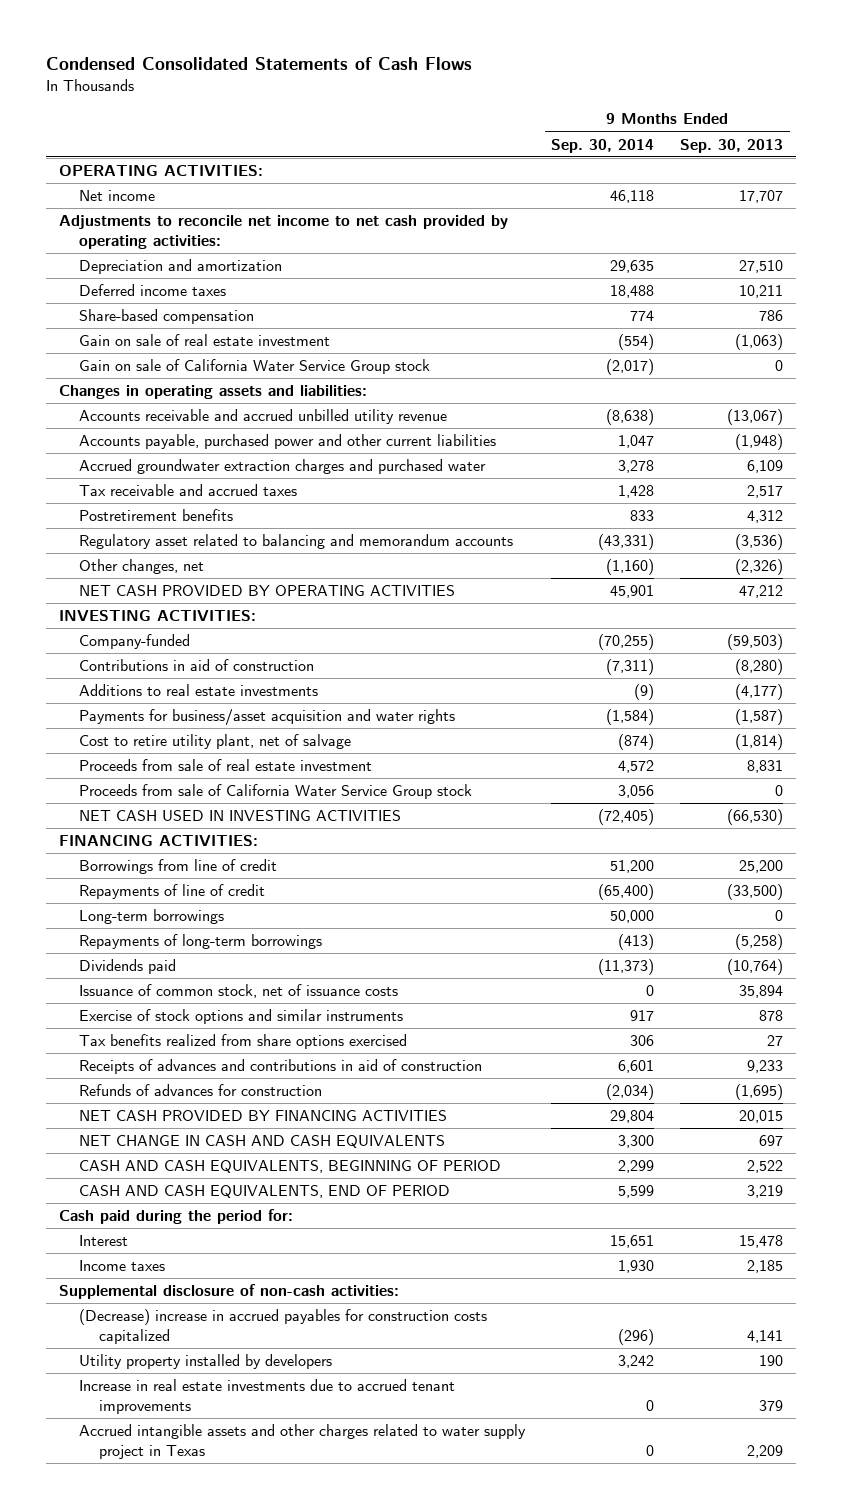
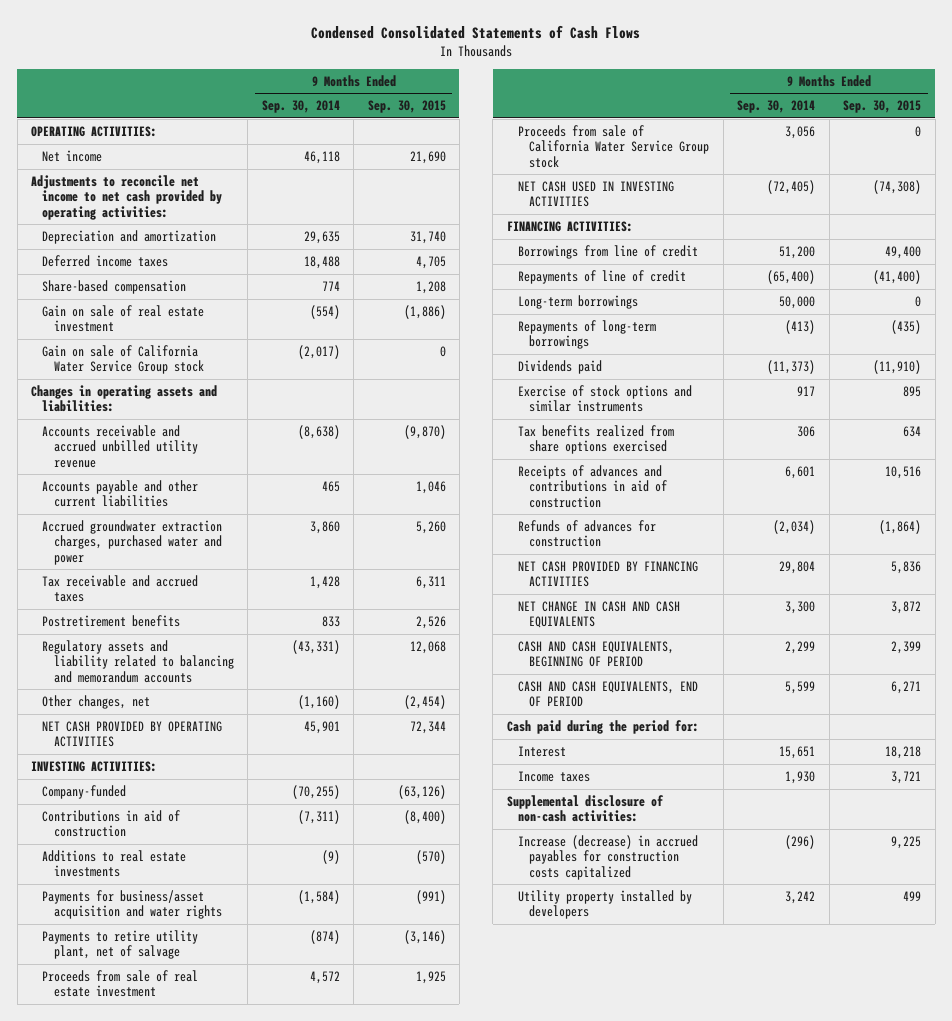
- | 9 Months Ended Sep. 30, 2014 | 9 Months Ended Sep. 30, 2013
+ | 9 Months Ended Sep. 30, 2014 | 9 Months Ended Sep. 30, 2015
- Accounts payable, purchased power and other current liabilities | 1,047 | (1,948)
- Accrued groundwater extraction charges and purchased water | 3,278 | 6,109
+ Accounts payable and other current liabilities | 465 | 1,046
+ Accrued groundwater extraction charges, purchased water and power | 3,860 | 5,260
- Regulatory asset related to balancing and memorandum accounts | (43,331) | (3,536)
+ Regulatory assets and liability related to balancing and memorandum accounts | (43,331) | 12,068
- Cost to retire utility plant, net of salvage | (874) | (1,814)
+ Payments to retire utility plant, net of salvage | (874) | (3,146)
- Issuance of common stock, net of issuance costs | 0 | 35,894
- (Decrease) increase in accrued payables for construction costs capitalized | (296) | 4,141
+ Increase (decrease) in accrued payables for construction costs capitalized | (296) | 9,225
- Increase in real estate investments due to accrued tenant improvements | 0 | 379
- Accrued intangible assets and other charges related to water supply project in Texas | 0 | 2,209

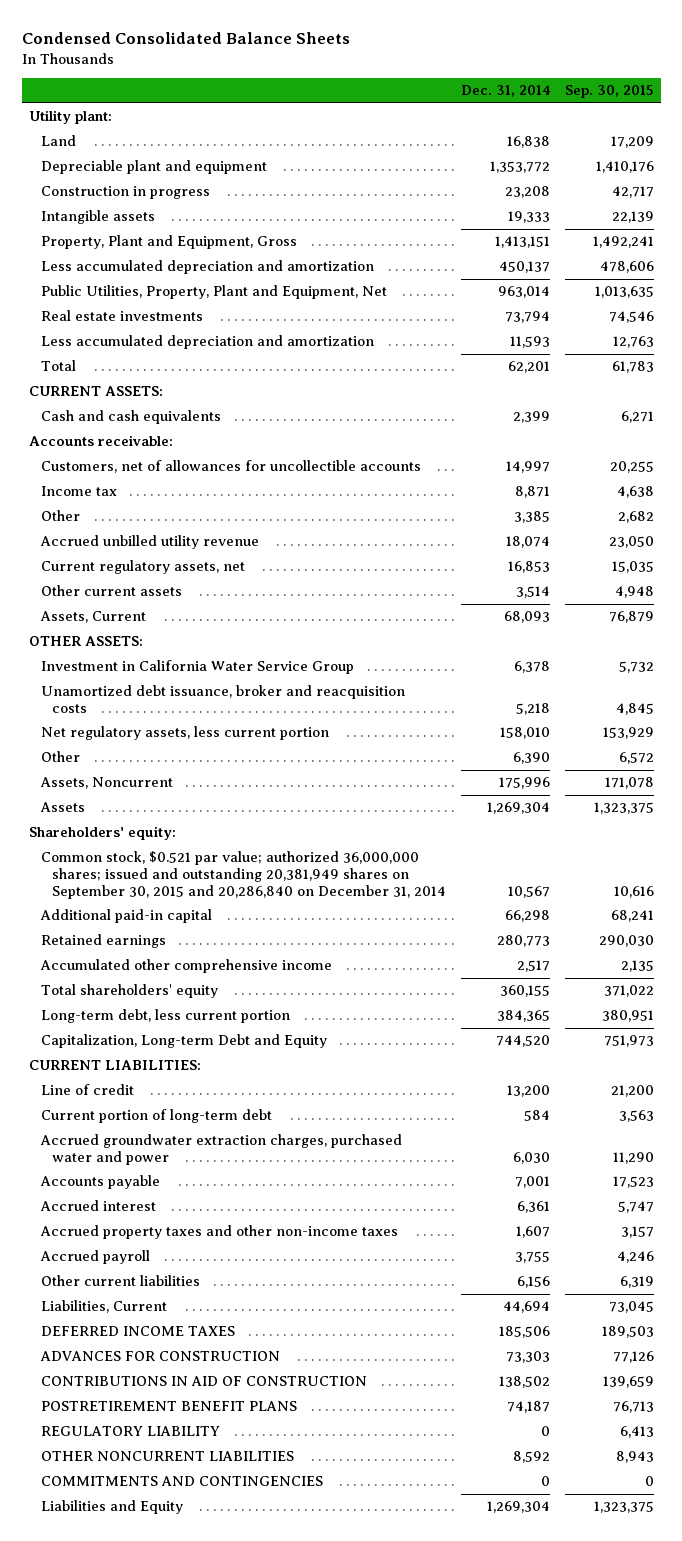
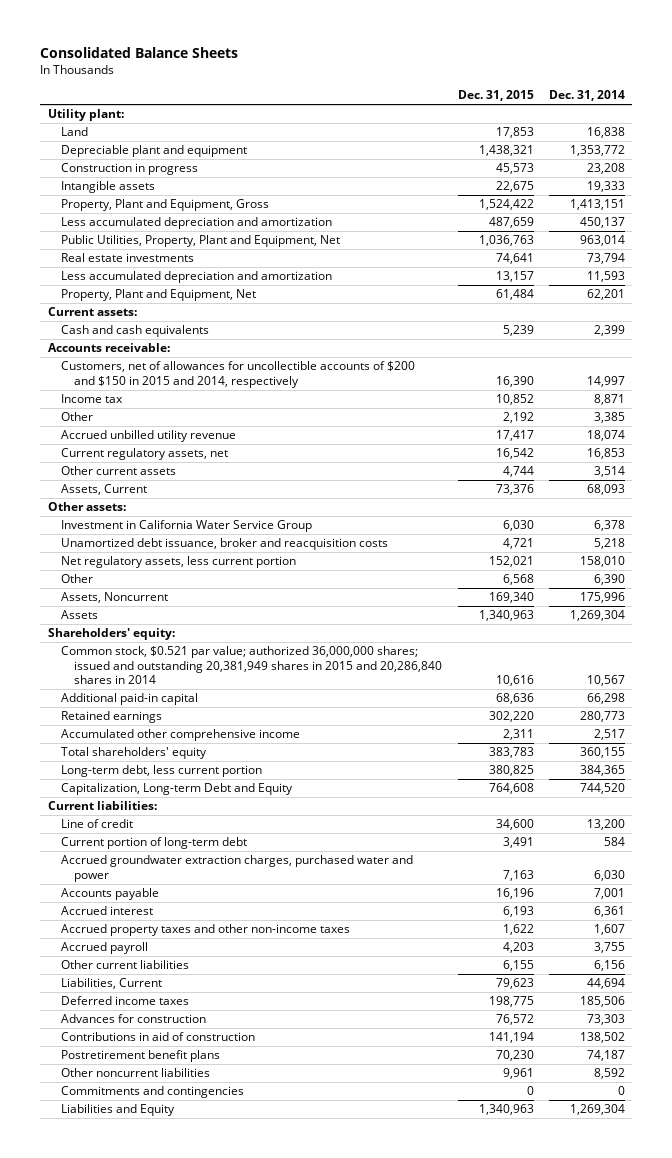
- Condensed Consolidated Balance Sheets
+ Consolidated Balance Sheets
- | Dec. 31, 2014 | Sep. 30, 2015
+ | Dec. 31, 2015 | Dec. 31, 2014
- Total | 62,201 | 61,783
- CURRENT ASSETS:
+ Property, Plant and Equipment, Net | 61,484 | 62,201
+ Current assets:
- Customers, net of allowances for uncollectible accounts | 14,997 | 20,255
+ Customers, net of allowances for uncollectible accounts of $200 and $150 in 2015 and 2014, respectively | 16,390 | 14,997
- OTHER ASSETS:
+ Other assets:
- Common stock, $0.521 par value; authorized 36,000,000 shares; issued and outstanding 20,381,949 shares on September 30, 2015 and 20,286,840 on December 31, 2014 | 10,567 | 10,616
+ Common stock, $0.521 par value; authorized 36,000,000 shares; issued and outstanding 20,381,949 shares in 2015 and 20,286,840 shares in 2014 | 10,616 | 10,567
- CURRENT LIABILITIES:
+ Current liabilities:
- DEFERRED INCOME TAXES | 185,506 | 189,503
- ADVANCES FOR CONSTRUCTION | 73,303 | 77,126
- CONTRIBUTIONS IN AID OF CONSTRUCTION | 138,502 | 139,659
- POSTRETIREMENT BENEFIT PLANS | 74,187 | 76,713
- REGULATORY LIABILITY | 0 | 6,413
- OTHER NONCURRENT LIABILITIES | 8,592 | 8,943
- COMMITMENTS AND CONTINGENCIES | 0 | 0
+ Deferred income taxes | 198,775 | 185,506
+ Advances for construction | 76,572 | 73,303
+ Contributions in aid of construction | 141,194 | 138,502
+ Postretirement benefit plans | 70,230 | 74,187
+ Other noncurrent liabilities | 9,961 | 8,592
+ Commitments and contingencies | 0 | 0

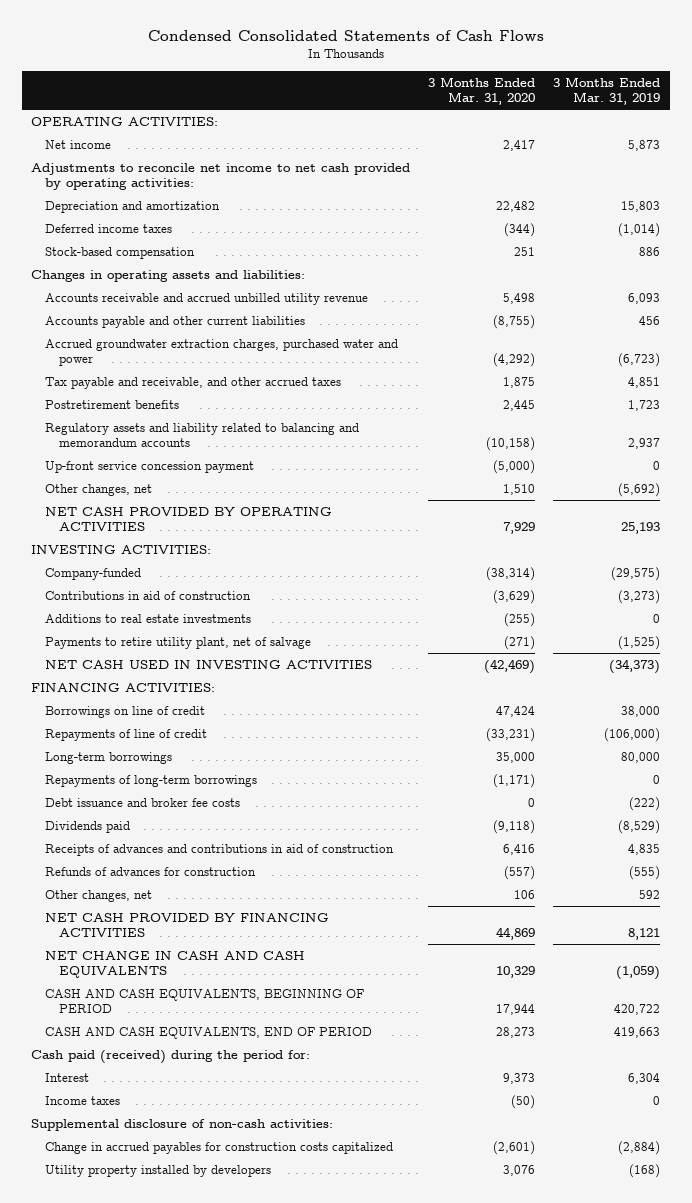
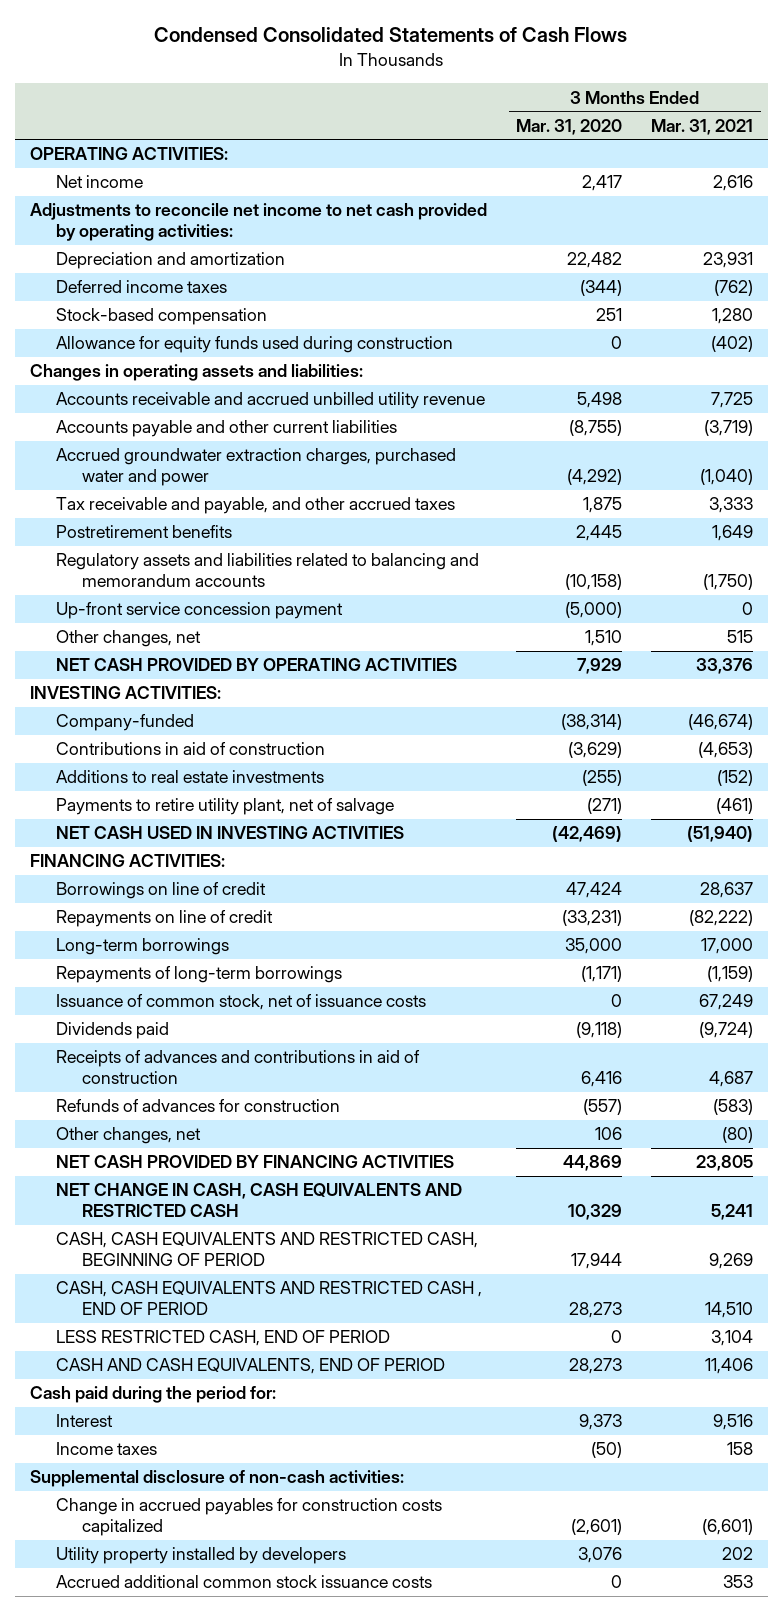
- | 3 Months Ended Mar. 31, 2020 | 3 Months Ended Mar. 31, 2019
+ | 3 Months Ended Mar. 31, 2020 | 3 Months Ended Mar. 31, 2021
+ Allowance for equity funds used during construction | 0 | (402)
- Tax payable and receivable, and other accrued taxes | 1,875 | 4,851
+ Tax receivable and payable, and other accrued taxes | 1,875 | 3,333
- Regulatory assets and liability related to balancing and memorandum accounts | (10,158) | 2,937
+ Regulatory assets and liabilities related to balancing and memorandum accounts | (10,158) | (1,750)
- Repayments of line of credit | (33,231) | (106,000)
+ Repayments on line of credit | (33,231) | (82,222)
- Debt issuance and broker fee costs | 0 | (222)
+ Issuance of common stock, net of issuance costs | 0 | 67,249
- NET CHANGE IN CASH AND CASH EQUIVALENTS | 10,329 | (1,059)
- CASH AND CASH EQUIVALENTS, BEGINNING OF PERIOD | 17,944 | 420,722
+ NET CHANGE IN CASH, CASH EQUIVALENTS AND RESTRICTED CASH | 10,329 | 5,241
+ CASH, CASH EQUIVALENTS AND RESTRICTED CASH, BEGINNING OF PERIOD | 17,944 | 9,269
+ CASH, CASH EQUIVALENTS AND RESTRICTED CASH , END OF PERIOD | 28,273 | 14,510
+ LESS RESTRICTED CASH, END OF PERIOD | 0 | 3,104
- Cash paid (received) during the period for:
+ Cash paid during the period for:
+ Accrued additional common stock issuance costs | 0 | 353

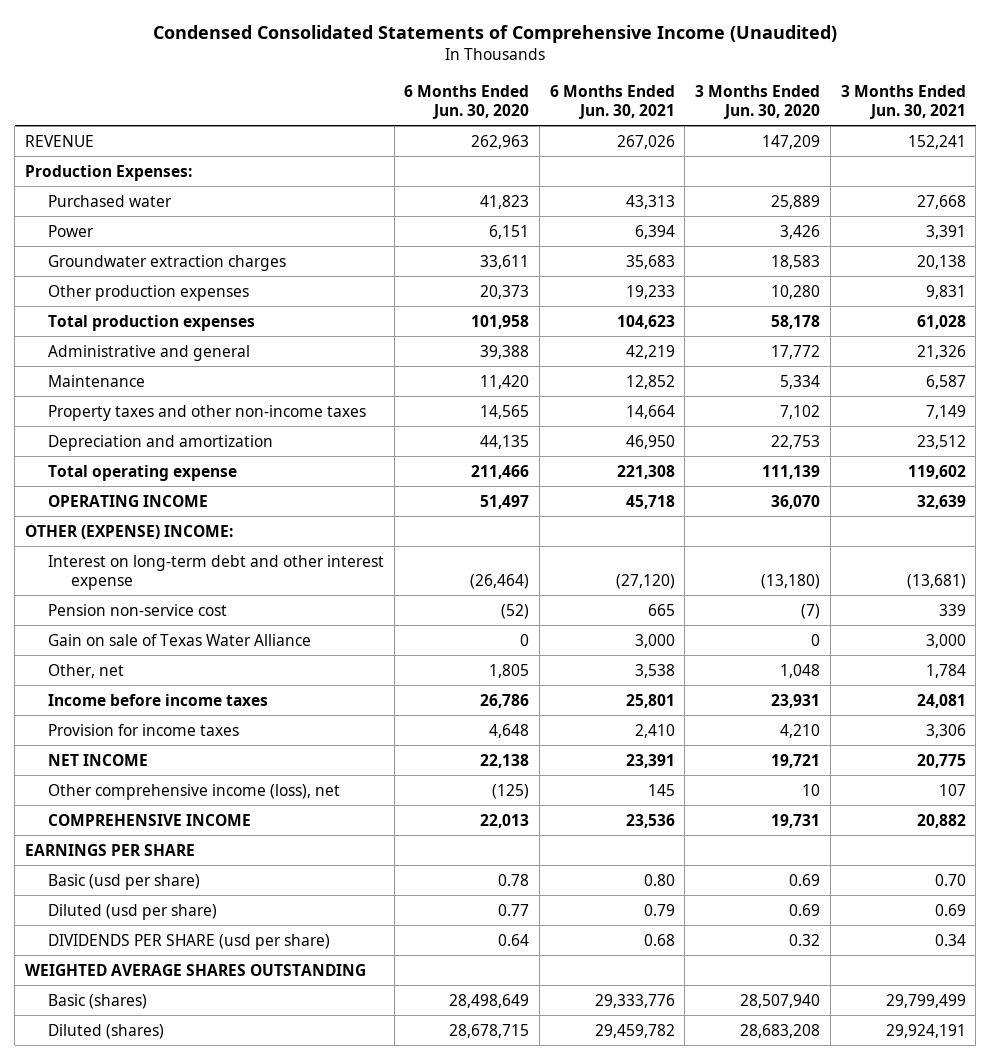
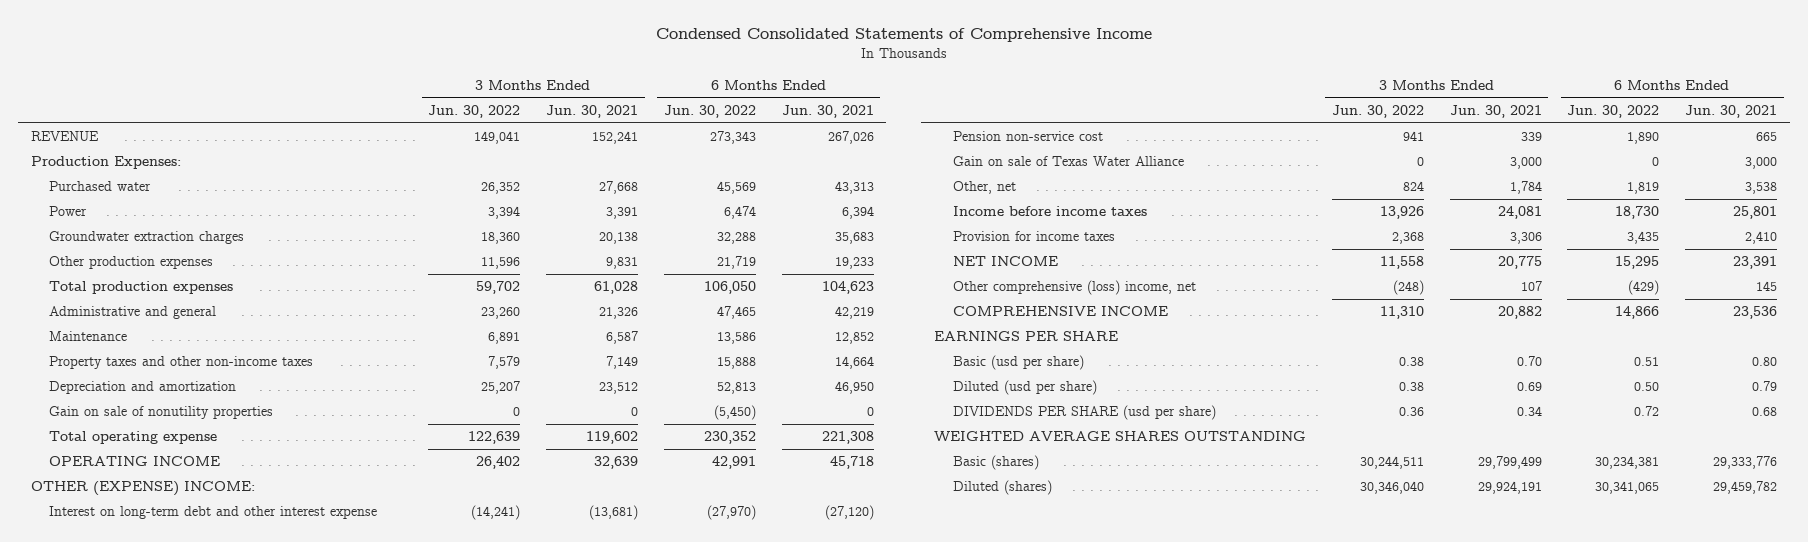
- Condensed Consolidated Statements of Comprehensive Income (Unaudited)
+ Condensed Consolidated Statements of Comprehensive Income
- | 6 Months Ended Jun. 30, 2020 | 6 Months Ended Jun. 30, 2021 | 3 Months Ended Jun. 30, 2020 | 3 Months Ended Jun. 30, 2021
+ | 3 Months Ended Jun. 30, 2022 | 3 Months Ended Jun. 30, 2021 | 6 Months Ended Jun. 30, 2022 | 6 Months Ended Jun. 30, 2021
+ Gain on sale of nonutility properties | 0 | 0 | (5,450) | 0
- Other comprehensive income (loss), net | (125) | 145 | 10 | 107
+ Other comprehensive (loss) income, net | (248) | 107 | (429) | 145

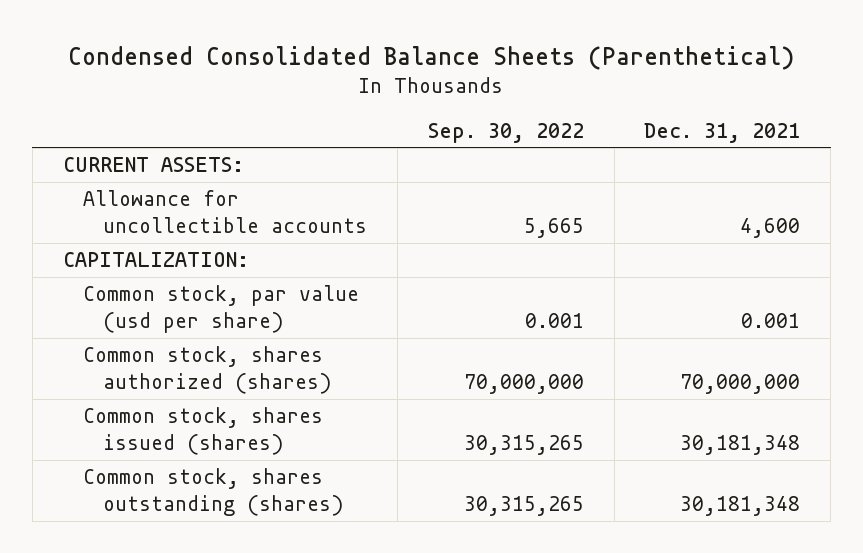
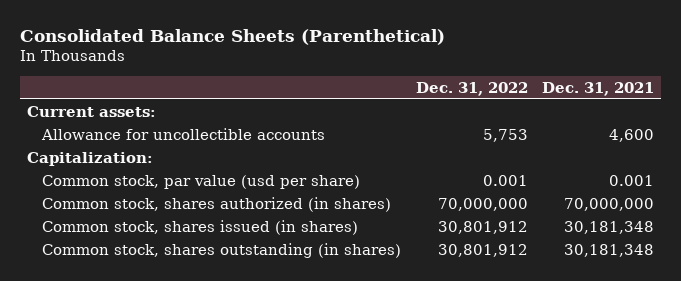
- Condensed Consolidated Balance Sheets (Parenthetical)
+ Consolidated Balance Sheets (Parenthetical)
- | Sep. 30, 2022 | Dec. 31, 2021
+ | Dec. 31, 2022 | Dec. 31, 2021
- CURRENT ASSETS:
+ Current assets:
- CAPITALIZATION:
+ Capitalization:
- Common stock, shares authorized (shares) | 70,000,000 | 70,000,000
- Common stock, shares issued (shares) | 30,315,265 | 30,181,348
- Common stock, shares outstanding (shares) | 30,315,265 | 30,181,348
+ Common stock, shares authorized (in shares) | 70,000,000 | 70,000,000
+ Common stock, shares issued (in shares) | 30,801,912 | 30,181,348
+ Common stock, shares outstanding (in shares) | 30,801,912 | 30,181,348

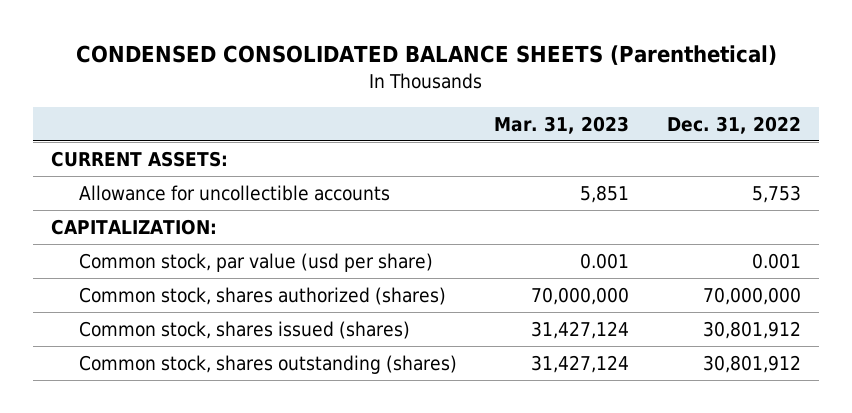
- Consolidated Balance Sheets (Parenthetical)
+ CONDENSED CONSOLIDATED BALANCE SHEETS (Parenthetical)
- | Dec. 31, 2022 | Dec. 31, 2021
+ | Mar. 31, 2023 | Dec. 31, 2022
- Current assets:
+ CURRENT ASSETS:
- Capitalization:
+ CAPITALIZATION:
- Common stock, shares authorized (in shares) | 70,000,000 | 70,000,000
- Common stock, shares issued (in shares) | 30,801,912 | 30,181,348
- Common stock, shares outstanding (in shares) | 30,801,912 | 30,181,348
+ Common stock, shares authorized (shares) | 70,000,000 | 70,000,000
+ Common stock, shares issued (shares) | 31,427,124 | 30,801,912
+ Common stock, shares outstanding (shares) | 31,427,124 | 30,801,912

